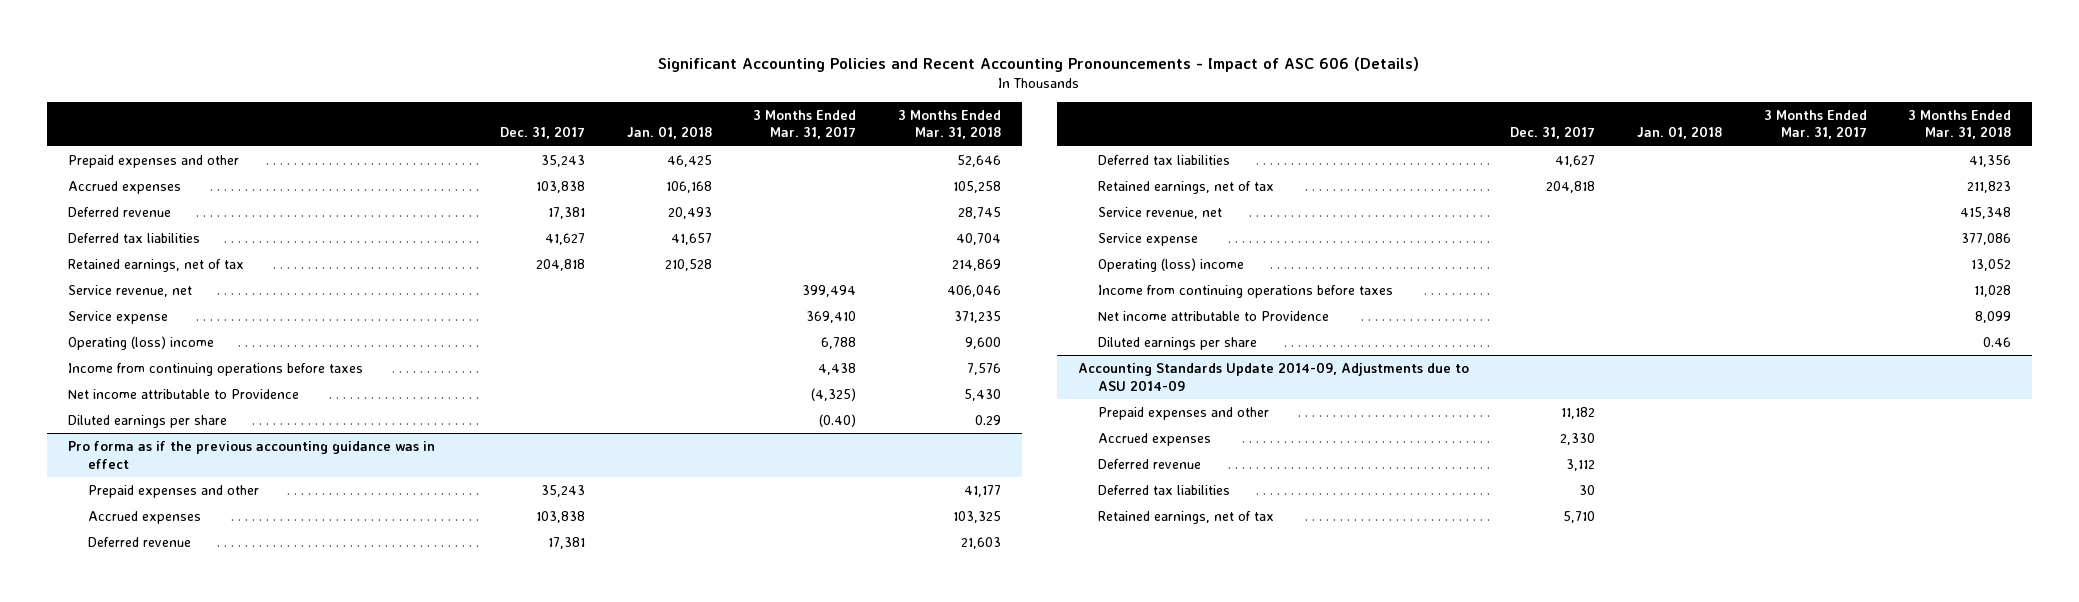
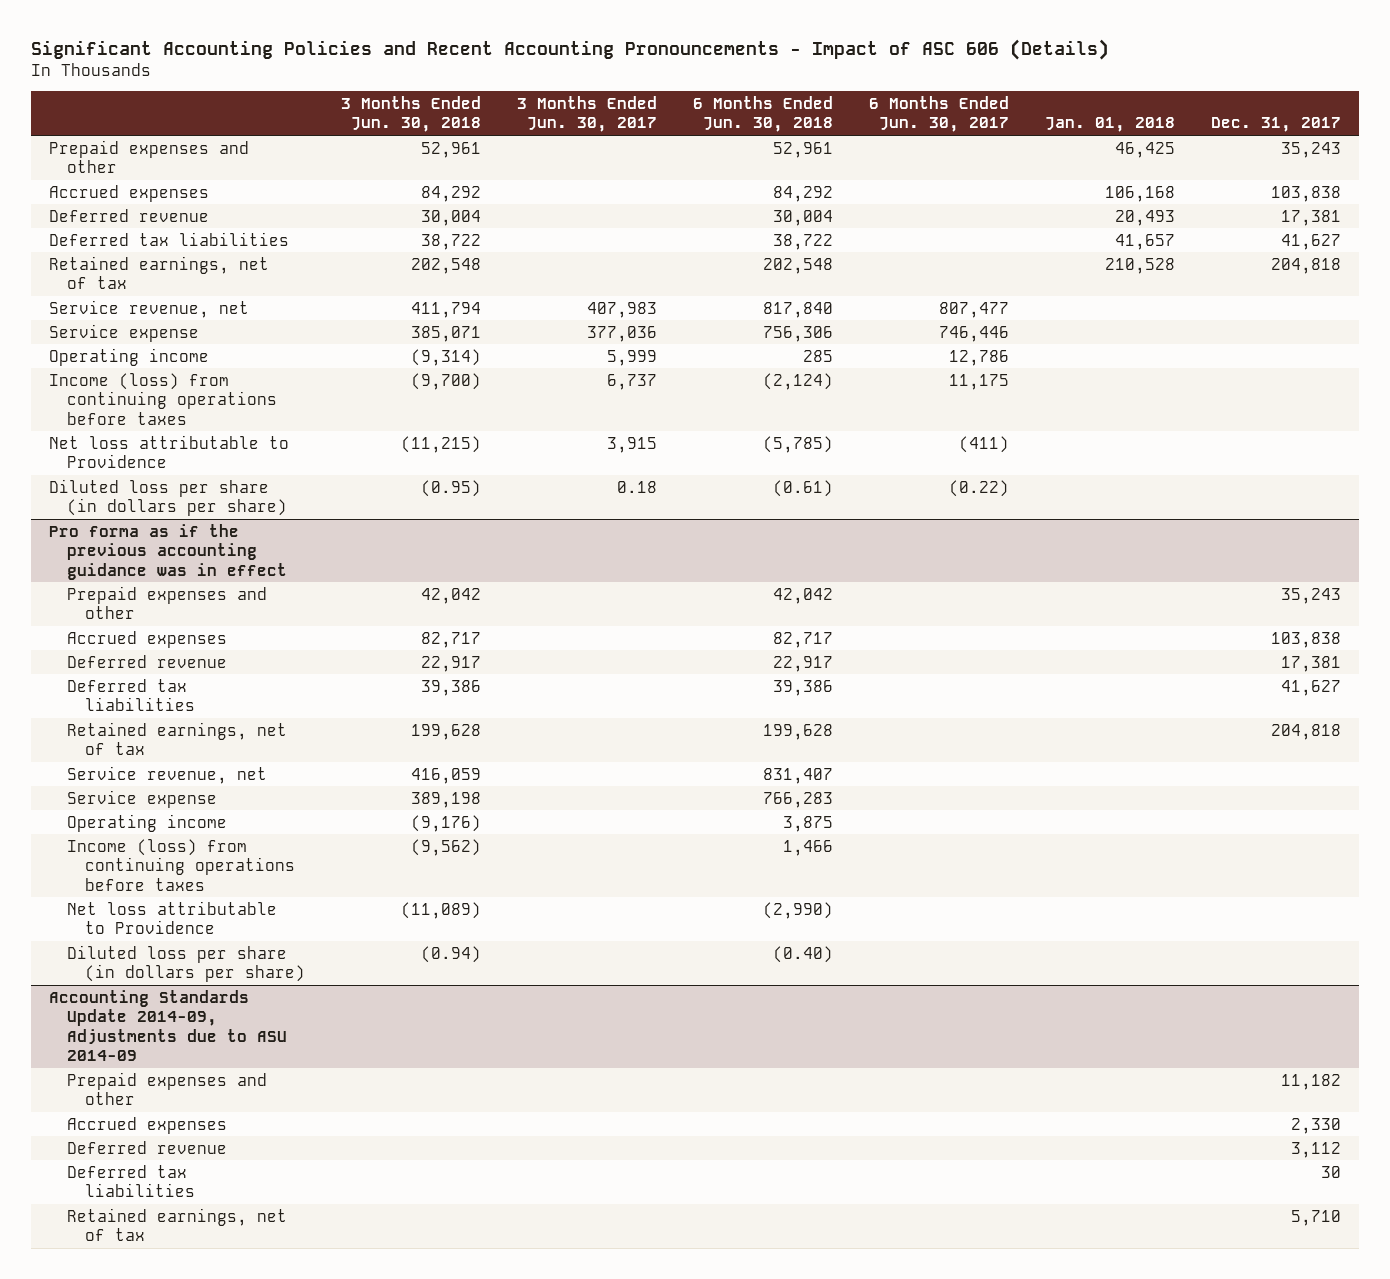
- | Dec. 31, 2017 | Jan. 01, 2018 | 3 Months Ended Mar. 31, 2017 | 3 Months Ended Mar. 31, 2018
+ | 3 Months Ended Jun. 30, 2018 | 3 Months Ended Jun. 30, 2017 | 6 Months Ended Jun. 30, 2018 | 6 Months Ended Jun. 30, 2017 | Jan. 01, 2018 | Dec. 31, 2017
- Operating (loss) income | | | 6,788 | 9,600
- Income from continuing operations before taxes | | | 4,438 | 7,576
- Net income attributable to Providence | | | (4,325) | 5,430
- Diluted earnings per share | | | (0.40) | 0.29
+ Operating income | (9,314) | 5,999 | 285 | 12,786 | |
+ Income (loss) from continuing operations before taxes | (9,700) | 6,737 | (2,124) | 11,175 | |
+ Net loss attributable to Providence | (11,215) | 3,915 | (5,785) | (411) | |
+ Diluted loss per share (in dollars per share) | (0.95) | 0.18 | (0.61) | (0.22) | |
@ Pro forma as if the previous accounting guidance was in effect
- Operating (loss) income | | | | 13,052
- Income from continuing operations before taxes | | | | 11,028
- Net income attributable to Providence | | | | 8,099
- Diluted earnings per share | | | | 0.46
+ Operating income | (9,176) | | 3,875 | | |
+ Income (loss) from continuing operations before taxes | (9,562) | | 1,466 | | |
+ Net loss attributable to Providence | (11,089) | | (2,990) | | |
+ Diluted loss per share (in dollars per share) | (0.94) | | (0.40) | | |

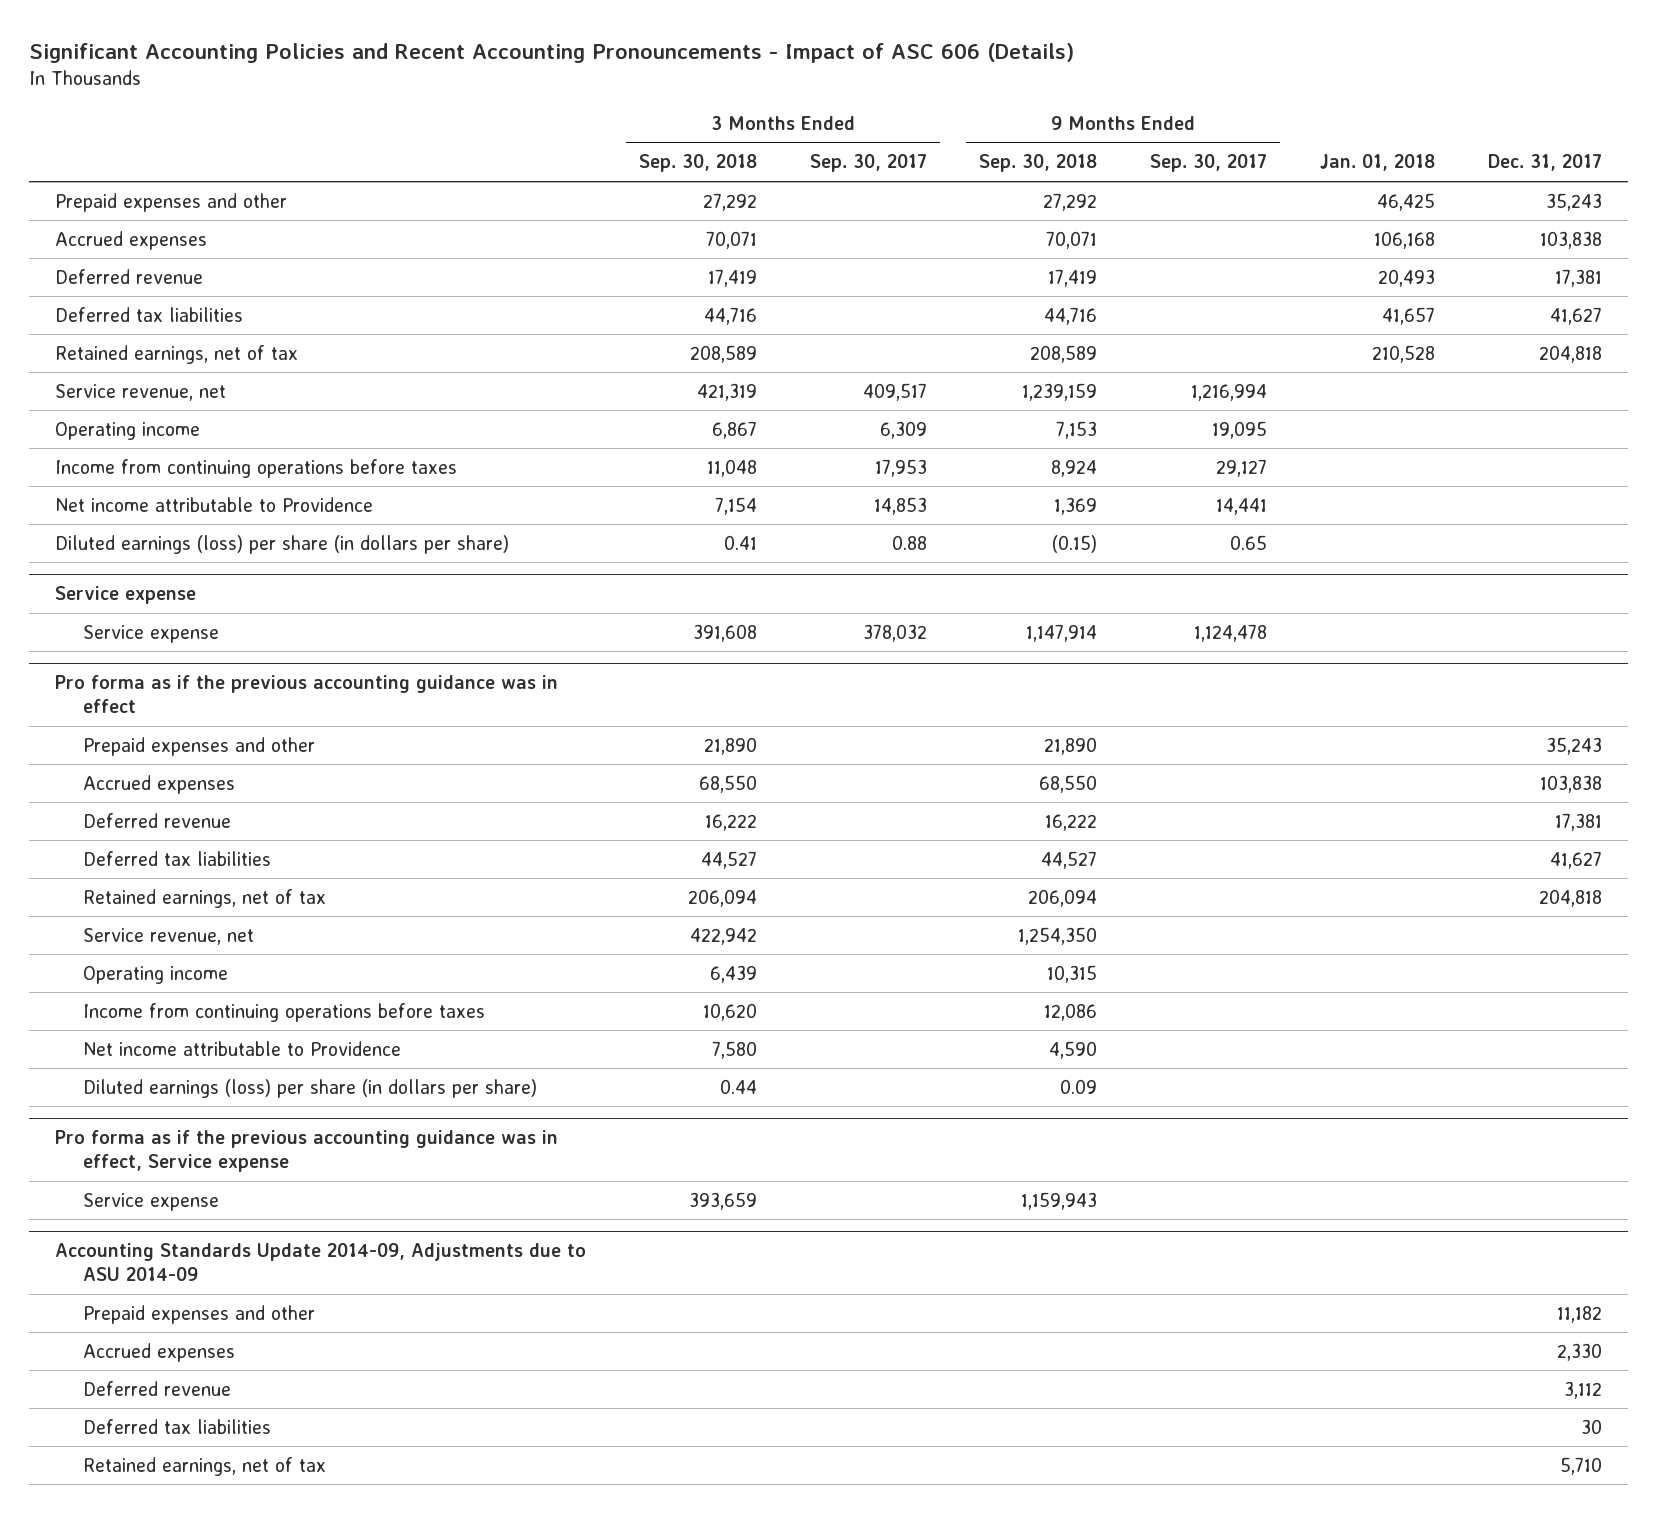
- | 3 Months Ended Jun. 30, 2018 | 3 Months Ended Jun. 30, 2017 | 6 Months Ended Jun. 30, 2018 | 6 Months Ended Jun. 30, 2017 | Jan. 01, 2018 | Dec. 31, 2017
+ | 3 Months Ended Sep. 30, 2018 | 3 Months Ended Sep. 30, 2017 | 9 Months Ended Sep. 30, 2018 | 9 Months Ended Sep. 30, 2017 | Jan. 01, 2018 | Dec. 31, 2017
- Service expense | 385,071 | 377,036 | 756,306 | 746,446 | |
- Income (loss) from continuing operations before taxes | (9,700) | 6,737 | (2,124) | 11,175 | |
- Net loss attributable to Providence | (11,215) | 3,915 | (5,785) | (411) | |
- Diluted loss per share (in dollars per share) | (0.95) | 0.18 | (0.61) | (0.22) | |
+ Income from continuing operations before taxes | 11,048 | 17,953 | 8,924 | 29,127 | |
+ Net income attributable to Providence | 7,154 | 14,853 | 1,369 | 14,441 | |
+ Diluted earnings (loss) per share (in dollars per share) | 0.41 | 0.88 | (0.15) | 0.65 | |
+ Service expense
+ Service expense | 391,608 | 378,032 | 1,147,914 | 1,124,478 | |
@ Pro forma as if the previous accounting guidance was in effect
- Service expense | 389,198 | | 766,283 | | |
- Income (loss) from continuing operations before taxes | (9,562) | | 1,466 | | |
- Net loss attributable to Providence | (11,089) | | (2,990) | | |
- Diluted loss per share (in dollars per share) | (0.94) | | (0.40) | | |
+ Income from continuing operations before taxes | 10,620 | | 12,086 | | |
+ Net income attributable to Providence | 7,580 | | 4,590 | | |
+ Diluted earnings (loss) per share (in dollars per share) | 0.44 | | 0.09 | | |
+ Pro forma as if the previous accounting guidance was in effect, Service expense
+ Service expense | 393,659 | | 1,159,943 | | |

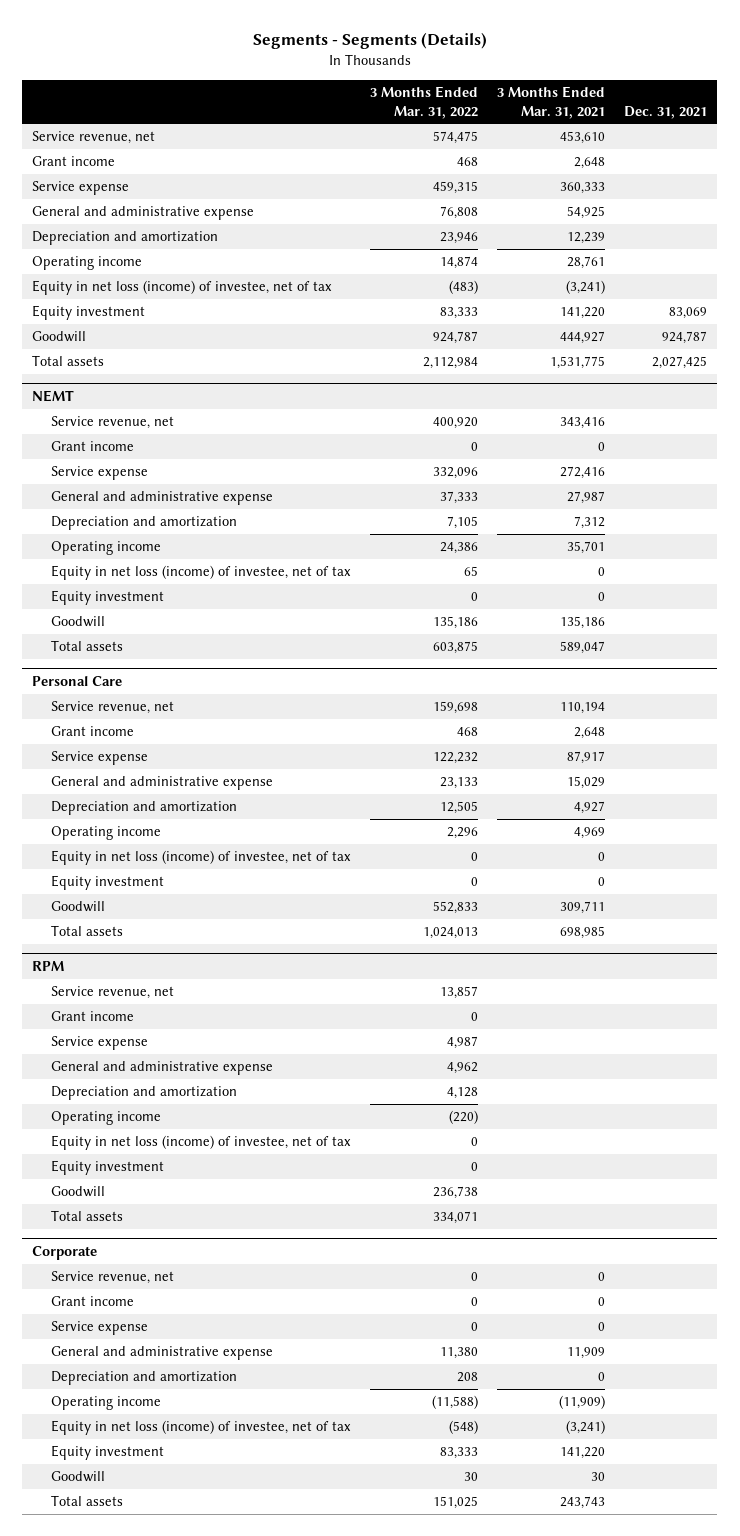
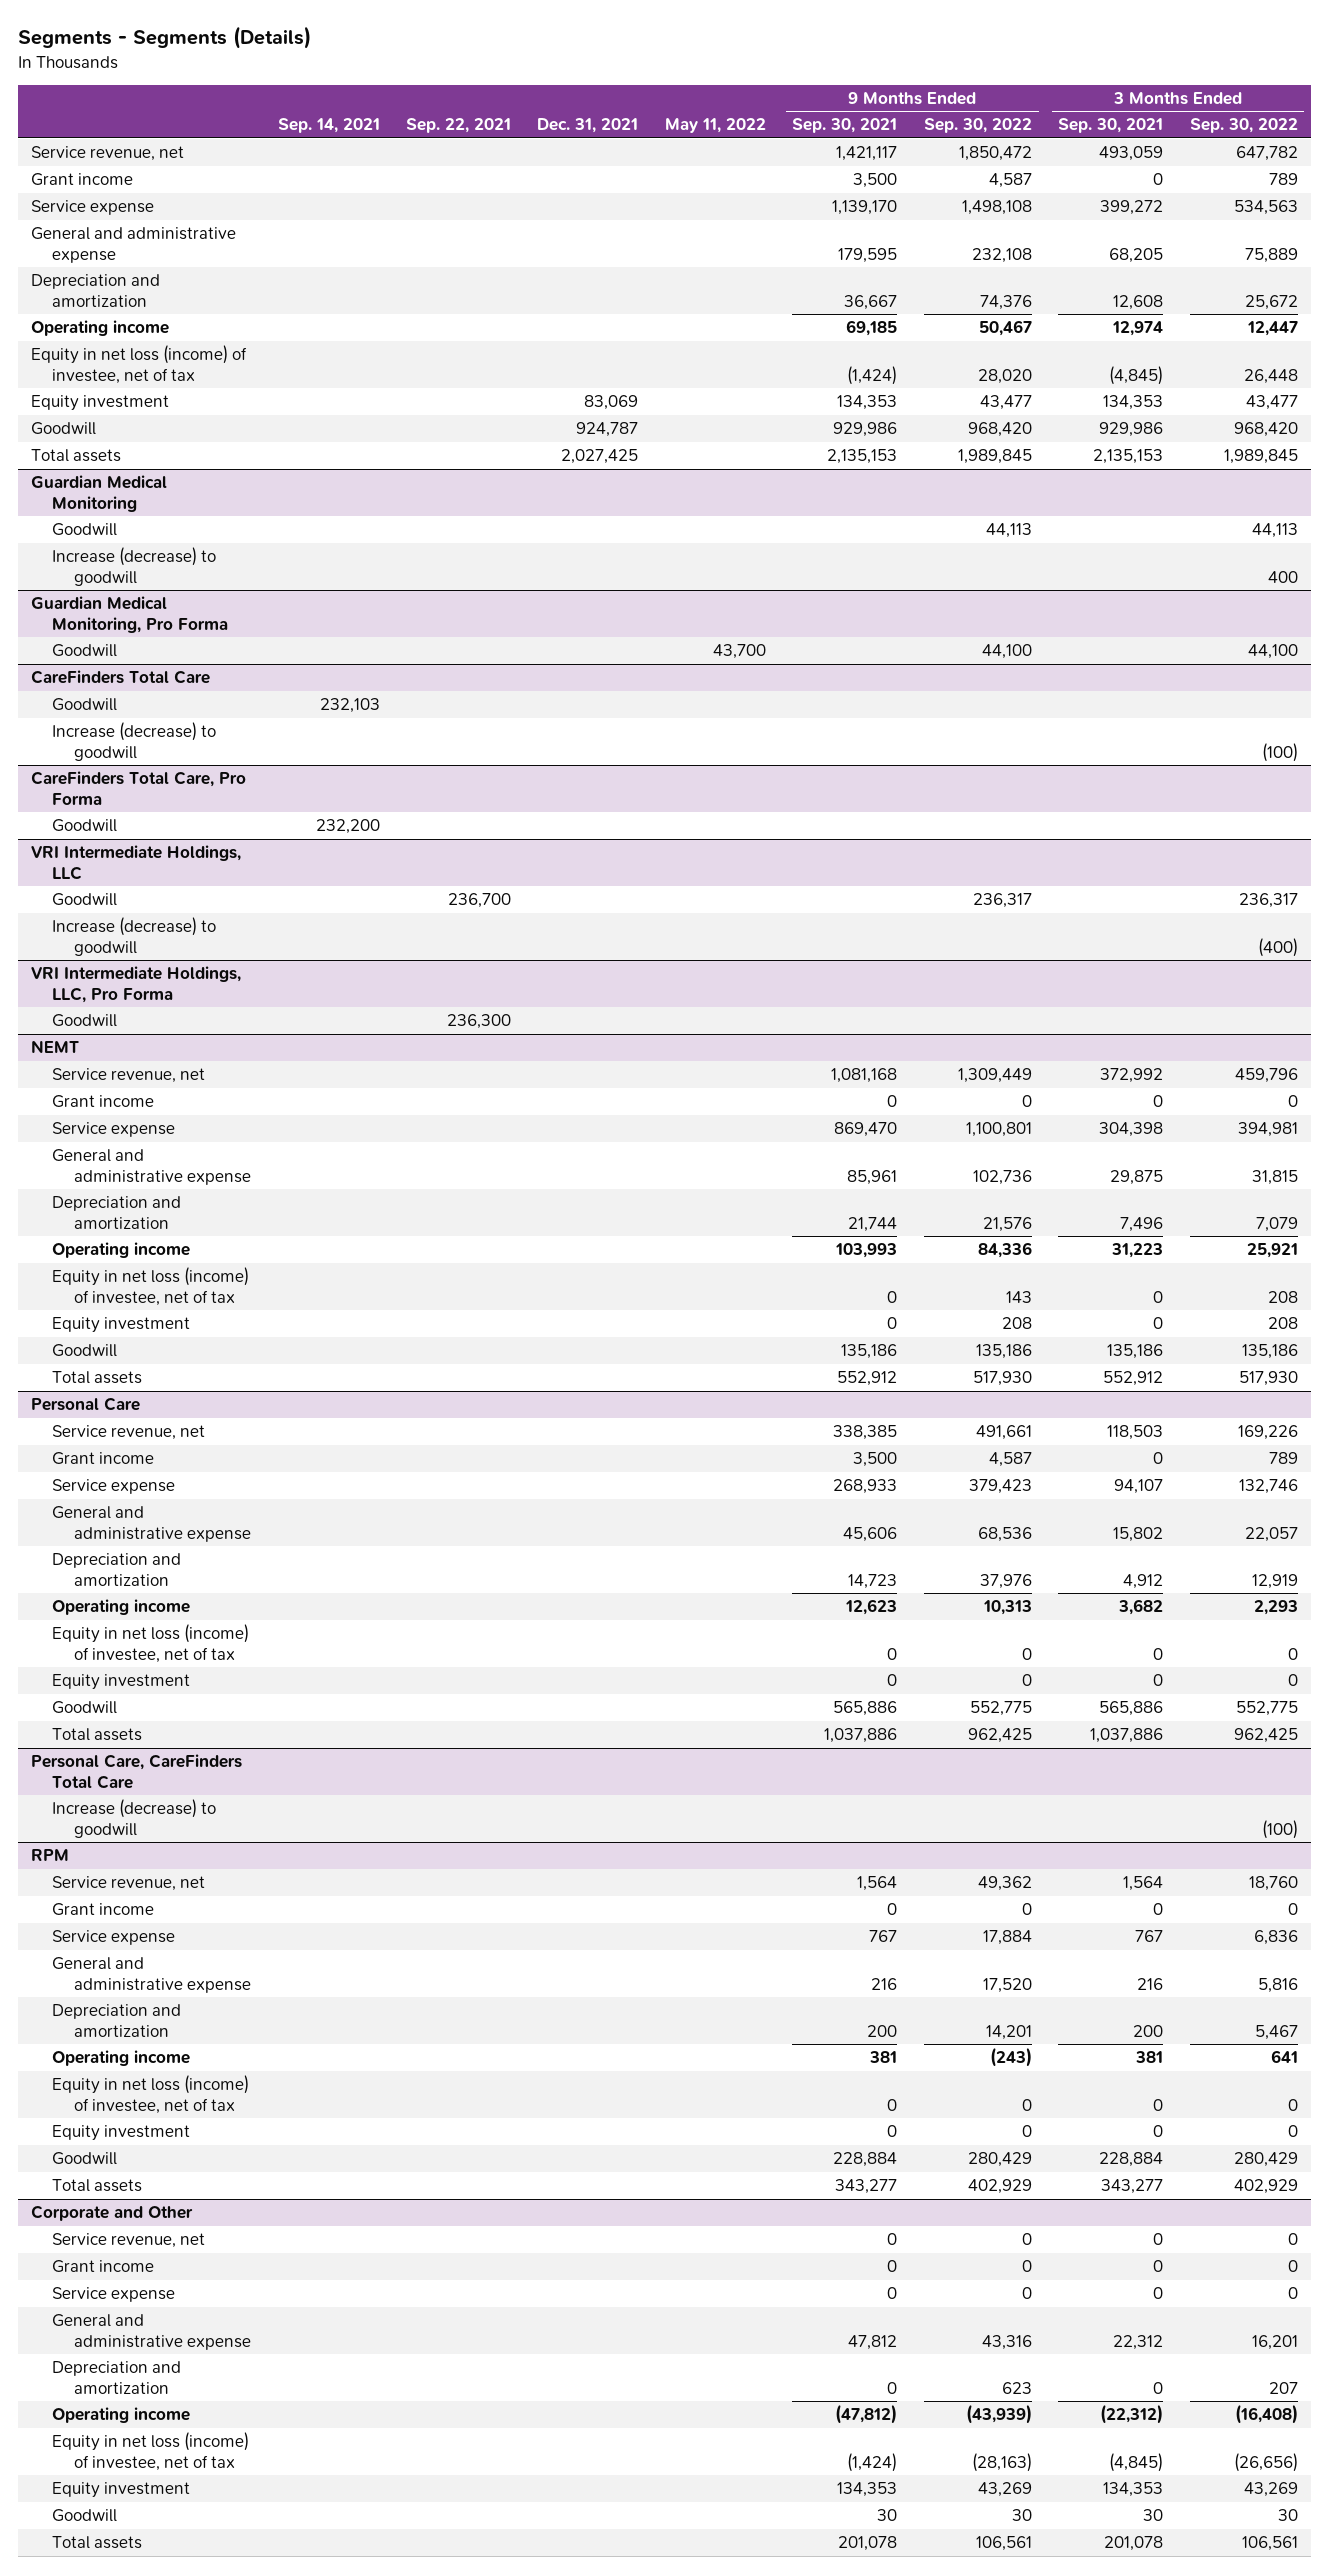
- | 3 Months Ended Mar. 31, 2022 | 3 Months Ended Mar. 31, 2021 | Dec. 31, 2021
+ | Sep. 14, 2021 | Sep. 22, 2021 | Dec. 31, 2021 | May 11, 2022 | 9 Months Ended Sep. 30, 2021 | 9 Months Ended Sep. 30, 2022 | 3 Months Ended Sep. 30, 2021 | 3 Months Ended Sep. 30, 2022
+ Guardian Medical Monitoring
+ Goodwill | | | | | | 44,113 | | 44,113
+ Increase (decrease) to goodwill | | | | | | | | 400
+ Guardian Medical Monitoring, Pro Forma
+ Goodwill | | | | 43,700 | | 44,100 | | 44,100
+ CareFinders Total Care
+ Goodwill | 232,103 | | | | | | |
+ Increase (decrease) to goodwill | | | | | | | | (100)
+ CareFinders Total Care, Pro Forma
+ Goodwill | 232,200 | | | | | | |
+ VRI Intermediate Holdings, LLC
+ Goodwill | | 236,700 | | | | 236,317 | | 236,317
+ Increase (decrease) to goodwill | | | | | | | | (400)
+ VRI Intermediate Holdings, LLC, Pro Forma
+ Goodwill | | 236,300 | | | | | |
+ Personal Care, CareFinders Total Care
+ Increase (decrease) to goodwill | | | | | | | | (100)
- Corporate
+ Corporate and Other

